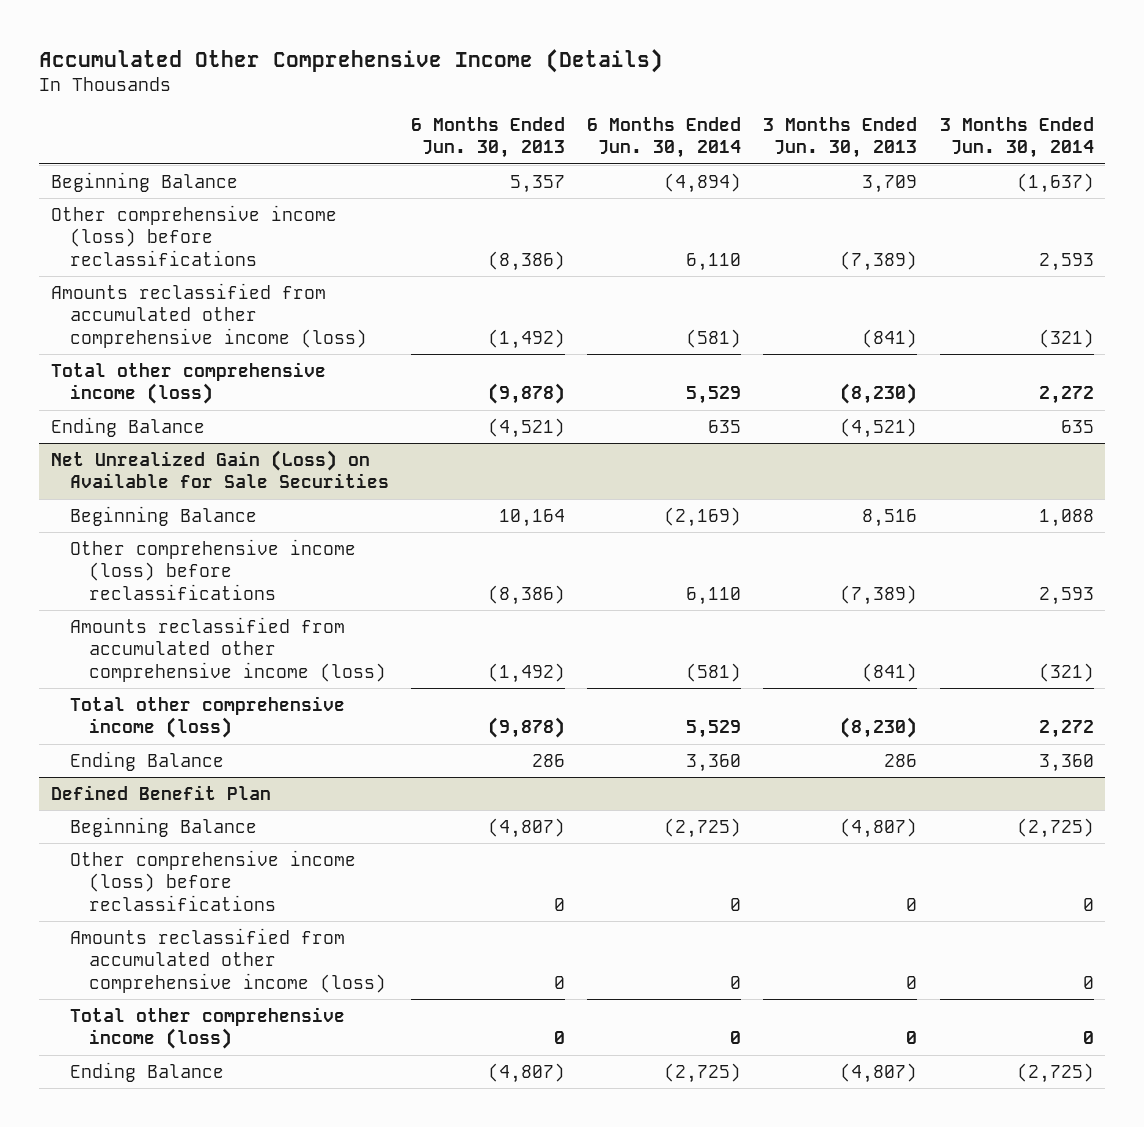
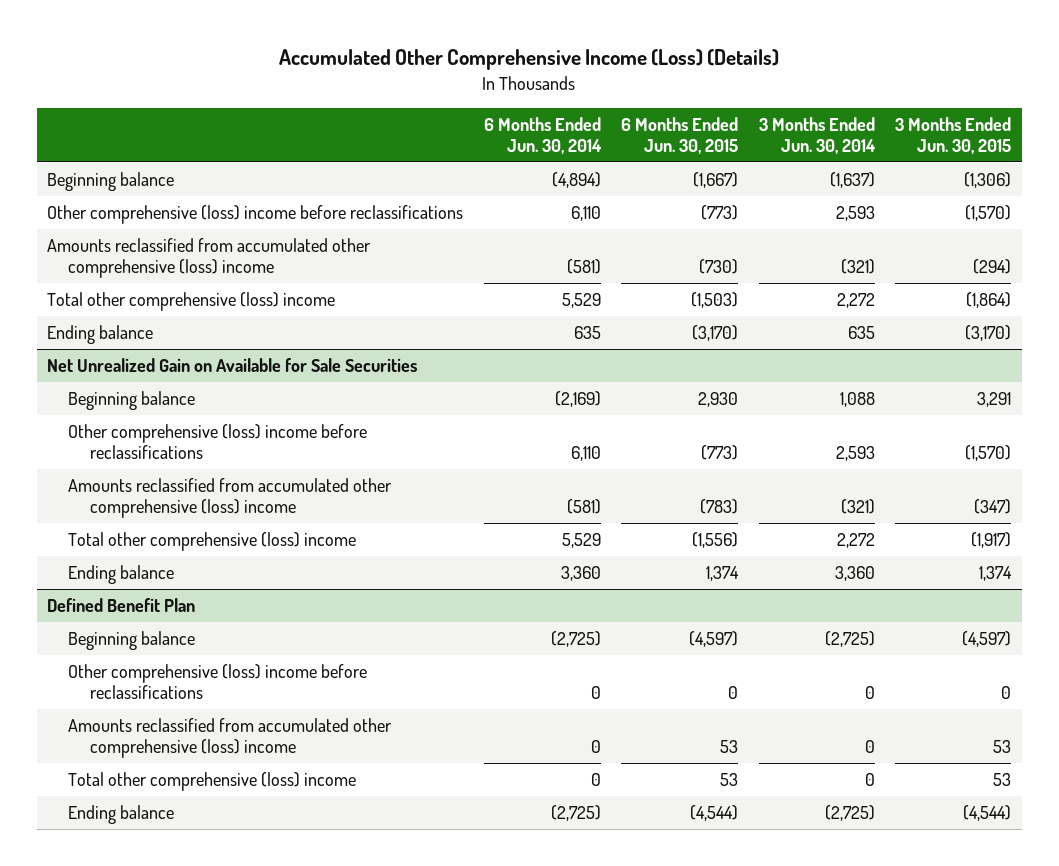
- Accumulated Other Comprehensive Income (Details)
+ Accumulated Other Comprehensive Income (Loss) (Details)
- | 6 Months Ended Jun. 30, 2013 | 6 Months Ended Jun. 30, 2014 | 3 Months Ended Jun. 30, 2013 | 3 Months Ended Jun. 30, 2014
+ | 6 Months Ended Jun. 30, 2014 | 6 Months Ended Jun. 30, 2015 | 3 Months Ended Jun. 30, 2014 | 3 Months Ended Jun. 30, 2015
- Beginning Balance | 5,357 | (4,894) | 3,709 | (1,637)
- Other comprehensive income (loss) before reclassifications | (8,386) | 6,110 | (7,389) | 2,593
- Amounts reclassified from accumulated other comprehensive income (loss) | (1,492) | (581) | (841) | (321)
- Total other comprehensive income (loss) | (9,878) | 5,529 | (8,230) | 2,272
- Ending Balance | (4,521) | 635 | (4,521) | 635
- Net Unrealized Gain (Loss) on Available for Sale Securities
- Beginning Balance | 10,164 | (2,169) | 8,516 | 1,088
- Other comprehensive income (loss) before reclassifications | (8,386) | 6,110 | (7,389) | 2,593
- Amounts reclassified from accumulated other comprehensive income (loss) | (1,492) | (581) | (841) | (321)
- Total other comprehensive income (loss) | (9,878) | 5,529 | (8,230) | 2,272
- Ending Balance | 286 | 3,360 | 286 | 3,360
+ Beginning balance | (4,894) | (1,667) | (1,637) | (1,306)
+ Other comprehensive (loss) income before reclassifications | 6,110 | (773) | 2,593 | (1,570)
+ Amounts reclassified from accumulated other comprehensive (loss) income | (581) | (730) | (321) | (294)
+ Total other comprehensive (loss) income | 5,529 | (1,503) | 2,272 | (1,864)
+ Ending balance | 635 | (3,170) | 635 | (3,170)
+ Net Unrealized Gain on Available for Sale Securities
+ Beginning balance | (2,169) | 2,930 | 1,088 | 3,291
+ Other comprehensive (loss) income before reclassifications | 6,110 | (773) | 2,593 | (1,570)
+ Amounts reclassified from accumulated other comprehensive (loss) income | (581) | (783) | (321) | (347)
+ Total other comprehensive (loss) income | 5,529 | (1,556) | 2,272 | (1,917)
+ Ending balance | 3,360 | 1,374 | 3,360 | 1,374
@ Defined Benefit Plan
- Beginning Balance | (4,807) | (2,725) | (4,807) | (2,725)
- Other comprehensive income (loss) before reclassifications | 0 | 0 | 0 | 0
- Amounts reclassified from accumulated other comprehensive income (loss) | 0 | 0 | 0 | 0
- Total other comprehensive income (loss) | 0 | 0 | 0 | 0
- Ending Balance | (4,807) | (2,725) | (4,807) | (2,725)
+ Beginning balance | (2,725) | (4,597) | (2,725) | (4,597)
+ Other comprehensive (loss) income before reclassifications | 0 | 0 | 0 | 0
+ Amounts reclassified from accumulated other comprehensive (loss) income | 0 | 53 | 0 | 53
+ Total other comprehensive (loss) income | 0 | 53 | 0 | 53
+ Ending balance | (2,725) | (4,544) | (2,725) | (4,544)

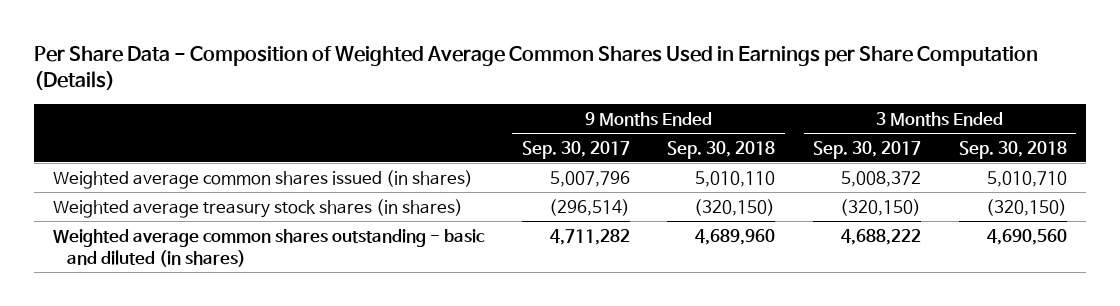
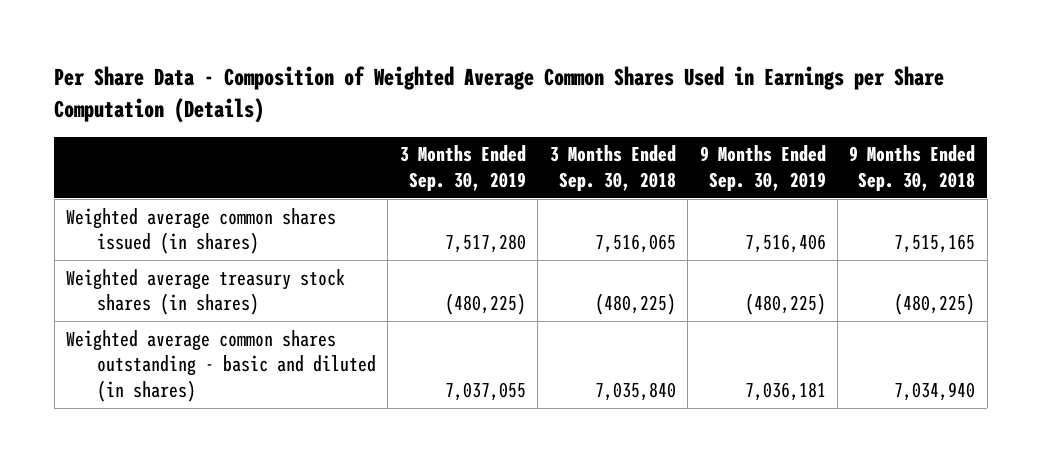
- | 9 Months Ended Sep. 30, 2017 | 9 Months Ended Sep. 30, 2018 | 3 Months Ended Sep. 30, 2017 | 3 Months Ended Sep. 30, 2018
+ | 3 Months Ended Sep. 30, 2019 | 3 Months Ended Sep. 30, 2018 | 9 Months Ended Sep. 30, 2019 | 9 Months Ended Sep. 30, 2018
- Weighted average common shares issued (in shares) | 5,007,796 | 5,010,110 | 5,008,372 | 5,010,710
- Weighted average treasury stock shares (in shares) | (296,514) | (320,150) | (320,150) | (320,150)
- Weighted average common shares outstanding - basic and diluted (in shares) | 4,711,282 | 4,689,960 | 4,688,222 | 4,690,560
+ Weighted average common shares issued (in shares) | 7,517,280 | 7,516,065 | 7,516,406 | 7,515,165
+ Weighted average treasury stock shares (in shares) | (480,225) | (480,225) | (480,225) | (480,225)
+ Weighted average common shares outstanding - basic and diluted (in shares) | 7,037,055 | 7,035,840 | 7,036,181 | 7,034,940

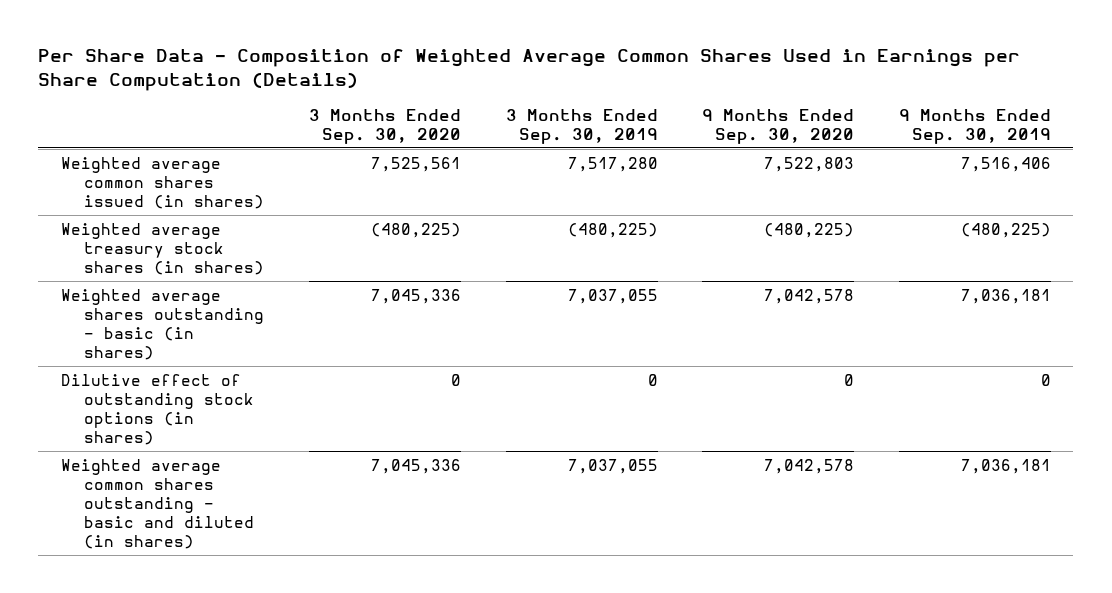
- | 3 Months Ended Sep. 30, 2019 | 3 Months Ended Sep. 30, 2018 | 9 Months Ended Sep. 30, 2019 | 9 Months Ended Sep. 30, 2018
+ | 3 Months Ended Sep. 30, 2020 | 3 Months Ended Sep. 30, 2019 | 9 Months Ended Sep. 30, 2020 | 9 Months Ended Sep. 30, 2019
+ Weighted average shares outstanding - basic (in shares) | 7,045,336 | 7,037,055 | 7,042,578 | 7,036,181
+ Dilutive effect of outstanding stock options (in shares) | 0 | 0 | 0 | 0

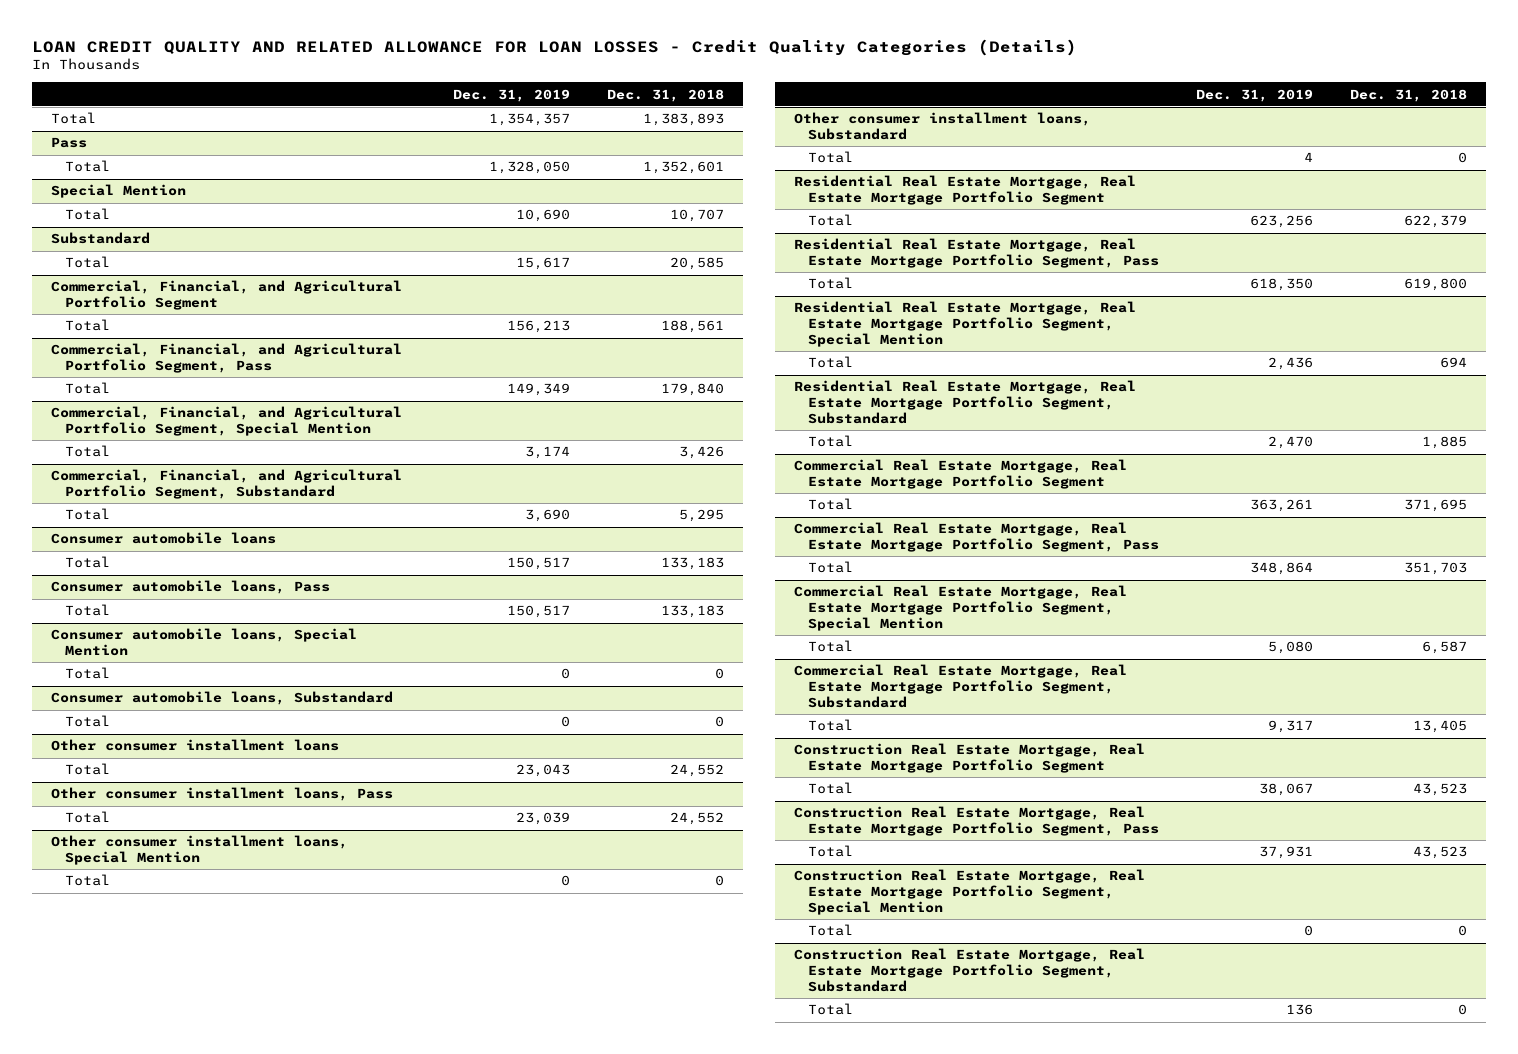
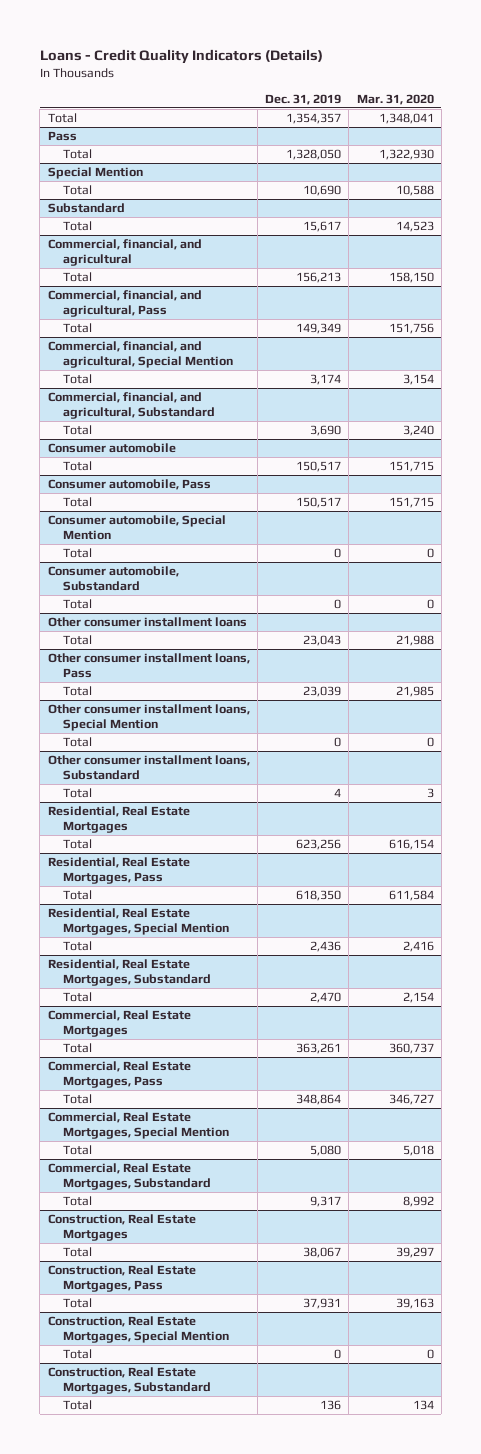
- LOAN CREDIT QUALITY AND RELATED ALLOWANCE FOR LOAN LOSSES - Credit Quality Categories (Details)
+ Loans - Credit Quality Indicators (Details)
- | Dec. 31, 2019 | Dec. 31, 2018
+ | Dec. 31, 2019 | Mar. 31, 2020
- Commercial, Financial, and Agricultural Portfolio Segment
+ Commercial, financial, and agricultural
- Commercial, Financial, and Agricultural Portfolio Segment, Pass
+ Commercial, financial, and agricultural, Pass
- Commercial, Financial, and Agricultural Portfolio Segment, Special Mention
+ Commercial, financial, and agricultural, Special Mention
- Commercial, Financial, and Agricultural Portfolio Segment, Substandard
+ Commercial, financial, and agricultural, Substandard
- Consumer automobile loans
+ Consumer automobile
- Consumer automobile loans, Pass
+ Consumer automobile, Pass
- Consumer automobile loans, Special Mention
+ Consumer automobile, Special Mention
- Consumer automobile loans, Substandard
+ Consumer automobile, Substandard
- Residential Real Estate Mortgage, Real Estate Mortgage Portfolio Segment
+ Residential, Real Estate Mortgages
- Residential Real Estate Mortgage, Real Estate Mortgage Portfolio Segment, Pass
+ Residential, Real Estate Mortgages, Pass
- Residential Real Estate Mortgage, Real Estate Mortgage Portfolio Segment, Special Mention
+ Residential, Real Estate Mortgages, Special Mention
- Residential Real Estate Mortgage, Real Estate Mortgage Portfolio Segment, Substandard
+ Residential, Real Estate Mortgages, Substandard
- Commercial Real Estate Mortgage, Real Estate Mortgage Portfolio Segment
+ Commercial, Real Estate Mortgages
- Commercial Real Estate Mortgage, Real Estate Mortgage Portfolio Segment, Pass
+ Commercial, Real Estate Mortgages, Pass
- Commercial Real Estate Mortgage, Real Estate Mortgage Portfolio Segment, Special Mention
+ Commercial, Real Estate Mortgages, Special Mention
- Commercial Real Estate Mortgage, Real Estate Mortgage Portfolio Segment, Substandard
+ Commercial, Real Estate Mortgages, Substandard
- Construction Real Estate Mortgage, Real Estate Mortgage Portfolio Segment
+ Construction, Real Estate Mortgages
- Construction Real Estate Mortgage, Real Estate Mortgage Portfolio Segment, Pass
+ Construction, Real Estate Mortgages, Pass
- Construction Real Estate Mortgage, Real Estate Mortgage Portfolio Segment, Special Mention
+ Construction, Real Estate Mortgages, Special Mention
- Construction Real Estate Mortgage, Real Estate Mortgage Portfolio Segment, Substandard
+ Construction, Real Estate Mortgages, Substandard

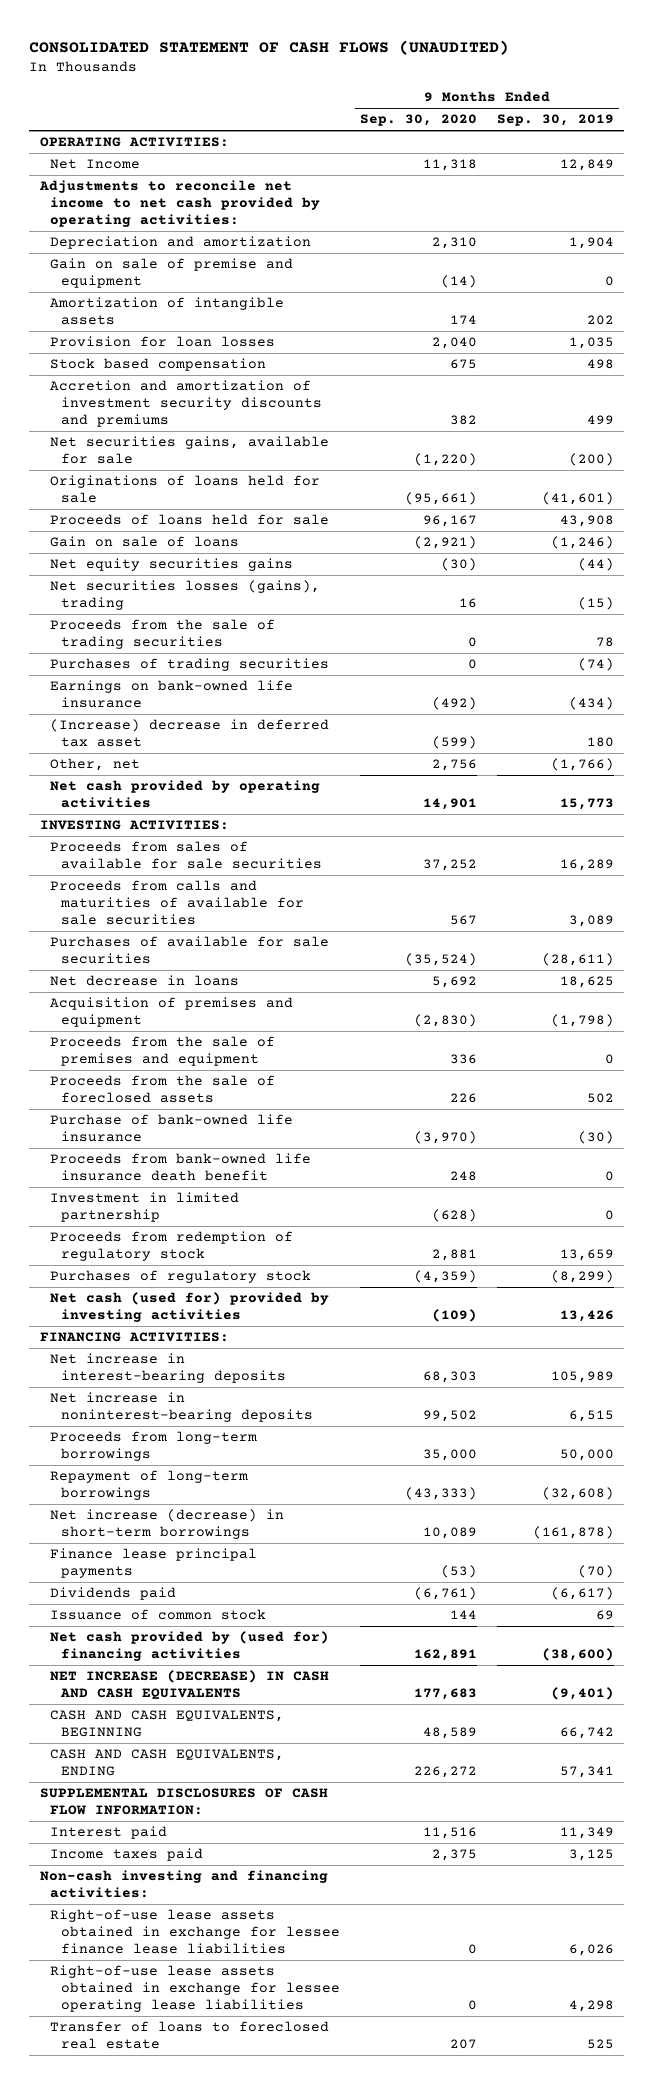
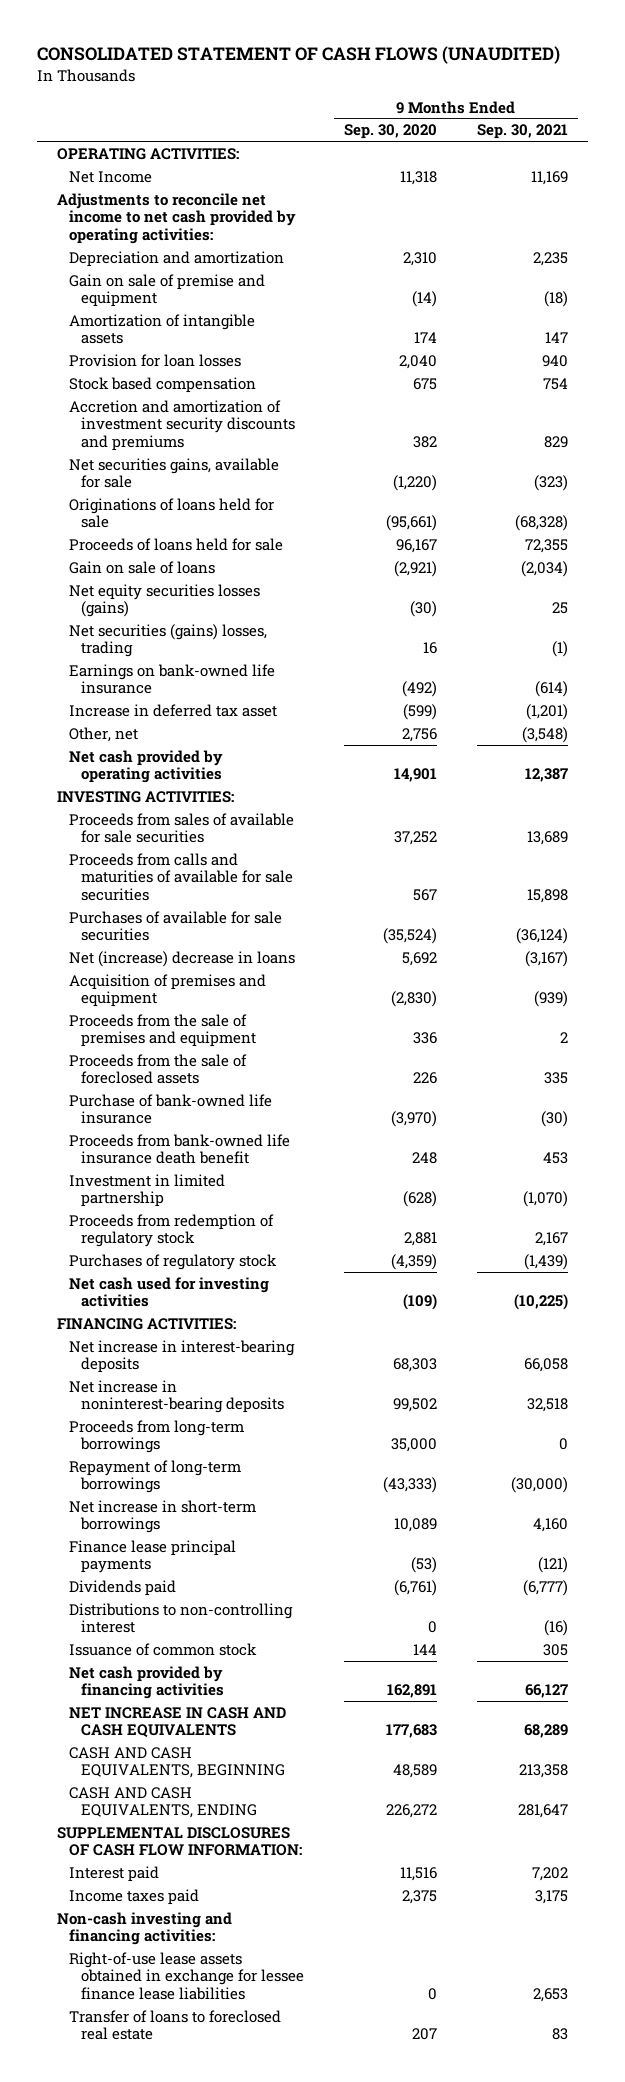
- | 9 Months Ended Sep. 30, 2020 | 9 Months Ended Sep. 30, 2019
+ | 9 Months Ended Sep. 30, 2020 | 9 Months Ended Sep. 30, 2021
- Net equity securities gains | (30) | (44)
- Net securities losses (gains), trading | 16 | (15)
- Proceeds from the sale of trading securities | 0 | 78
- Purchases of trading securities | 0 | (74)
+ Net equity securities losses (gains) | (30) | 25
+ Net securities (gains) losses, trading | 16 | (1)
- (Increase) decrease in deferred tax asset | (599) | 180
+ Increase in deferred tax asset | (599) | (1,201)
- Net decrease in loans | 5,692 | 18,625
+ Net (increase) decrease in loans | 5,692 | (3,167)
- Net cash (used for) provided by investing activities | (109) | 13,426
+ Net cash used for investing activities | (109) | (10,225)
- Net increase (decrease) in short-term borrowings | 10,089 | (161,878)
+ Net increase in short-term borrowings | 10,089 | 4,160
+ Distributions to non-controlling interest | 0 | (16)
- Net cash provided by (used for) financing activities | 162,891 | (38,600)
- NET INCREASE (DECREASE) IN CASH AND CASH EQUIVALENTS | 177,683 | (9,401)
+ Net cash provided by financing activities | 162,891 | 66,127
+ NET INCREASE IN CASH AND CASH EQUIVALENTS | 177,683 | 68,289
- Right-of-use lease assets obtained in exchange for lessee operating lease liabilities | 0 | 4,298

